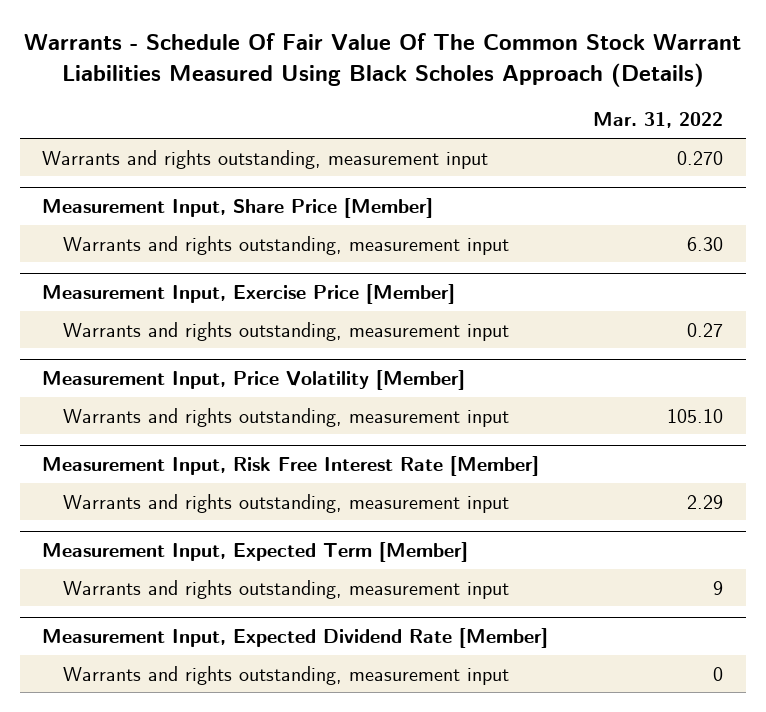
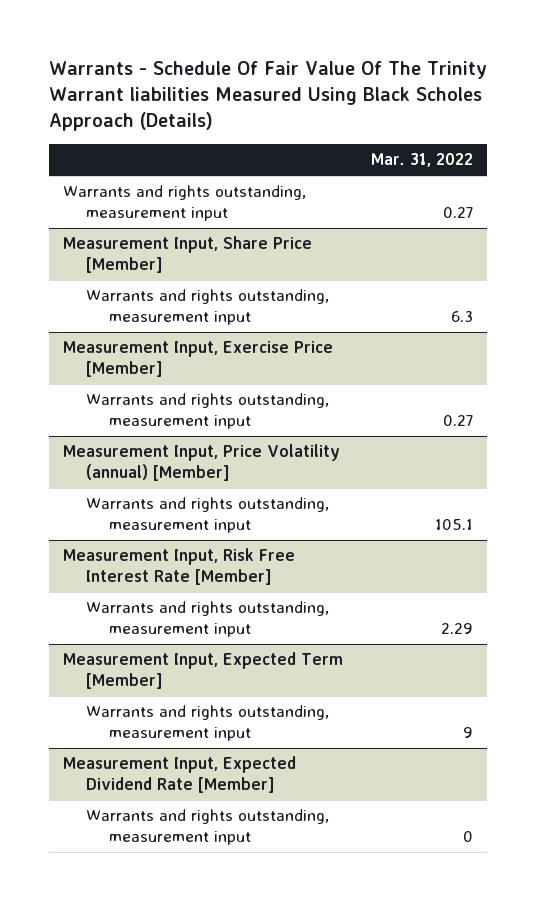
- Warrants - Schedule Of Fair Value Of The Common Stock Warrant Liabilities Measured Using Black Scholes Approach (Details)
+ Warrants - Schedule Of Fair Value Of The Trinity Warrant liabilities Measured Using Black Scholes Approach (Details)
- Warrants and rights outstanding, measurement input | 0.270
+ Warrants and rights outstanding, measurement input | 0.27
@ Measurement Input, Share Price [Member]
- Warrants and rights outstanding, measurement input | 6.30
+ Warrants and rights outstanding, measurement input | 6.3
- Measurement Input, Price Volatility [Member]
- Warrants and rights outstanding, measurement input | 105.10
+ Measurement Input, Price Volatility (annual) [Member]
+ Warrants and rights outstanding, measurement input | 105.1

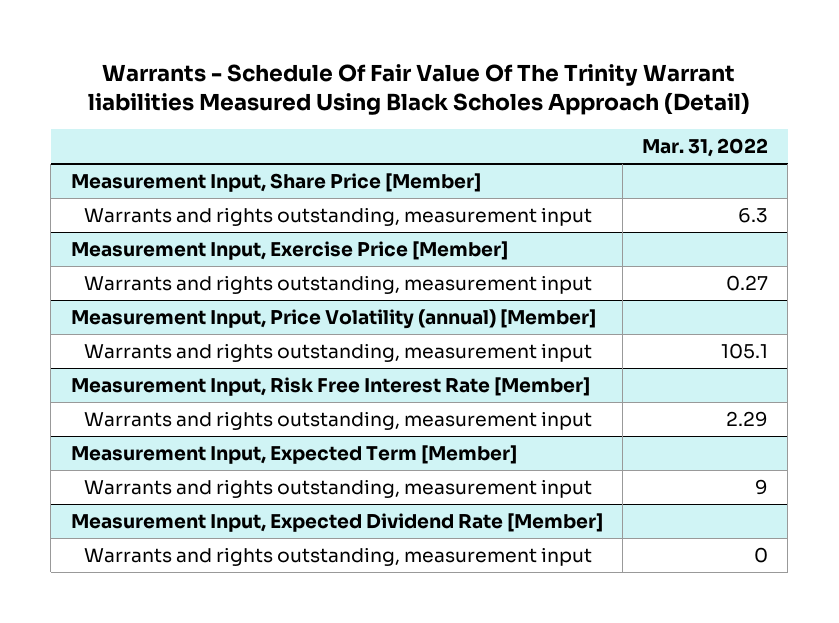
- Warrants - Schedule Of Fair Value Of The Trinity Warrant liabilities Measured Using Black Scholes Approach (Details)
+ Warrants - Schedule Of Fair Value Of The Trinity Warrant liabilities Measured Using Black Scholes Approach (Detail)
- Warrants and rights outstanding, measurement input | 0.27

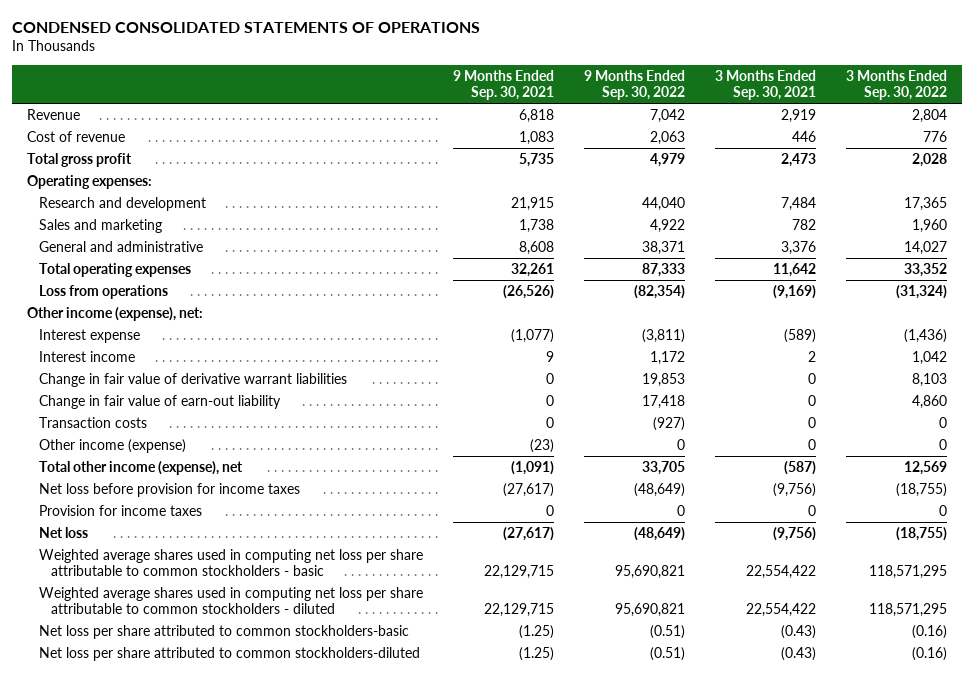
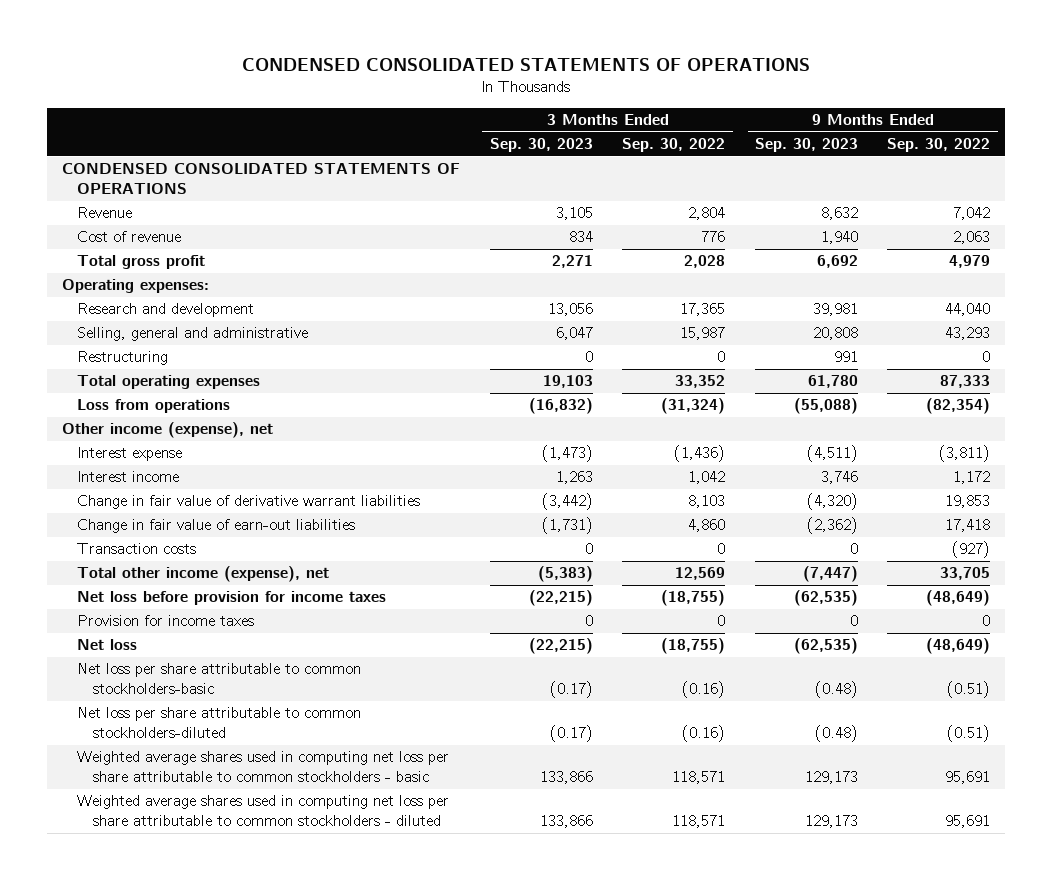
- | 9 Months Ended Sep. 30, 2021 | 9 Months Ended Sep. 30, 2022 | 3 Months Ended Sep. 30, 2021 | 3 Months Ended Sep. 30, 2022
+ | 3 Months Ended Sep. 30, 2023 | 3 Months Ended Sep. 30, 2022 | 9 Months Ended Sep. 30, 2023 | 9 Months Ended Sep. 30, 2022
+ CONDENSED CONSOLIDATED STATEMENTS OF OPERATIONS
- Sales and marketing | 1,738 | 4,922 | 782 | 1,960
- General and administrative | 8,608 | 38,371 | 3,376 | 14,027
+ Selling, general and administrative | 6,047 | 15,987 | 20,808 | 43,293
+ Restructuring | 0 | 0 | 991 | 0
- Other income (expense), net:
+ Other income (expense), net
- Change in fair value of earn-out liability | 0 | 17,418 | 0 | 4,860
+ Change in fair value of earn-out liabilities | (1,731) | 4,860 | (2,362) | 17,418
- Other income (expense) | (23) | 0 | 0 | 0
- Weighted average shares used in computing net loss per share attributable to common stockholders - basic | 22,129,715 | 95,690,821 | 22,554,422 | 118,571,295
- Weighted average shares used in computing net loss per share attributable to common stockholders - diluted | 22,129,715 | 95,690,821 | 22,554,422 | 118,571,295
- Net loss per share attributed to common stockholders-basic | (1.25) | (0.51) | (0.43) | (0.16)
- Net loss per share attributed to common stockholders-diluted | (1.25) | (0.51) | (0.43) | (0.16)
+ Net loss per share attributable to common stockholders-basic | (0.17) | (0.16) | (0.48) | (0.51)
+ Net loss per share attributable to common stockholders-diluted | (0.17) | (0.16) | (0.48) | (0.51)
+ Weighted average shares used in computing net loss per share attributable to common stockholders - basic | 133,866 | 118,571 | 129,173 | 95,691
+ Weighted average shares used in computing net loss per share attributable to common stockholders - diluted | 133,866 | 118,571 | 129,173 | 95,691

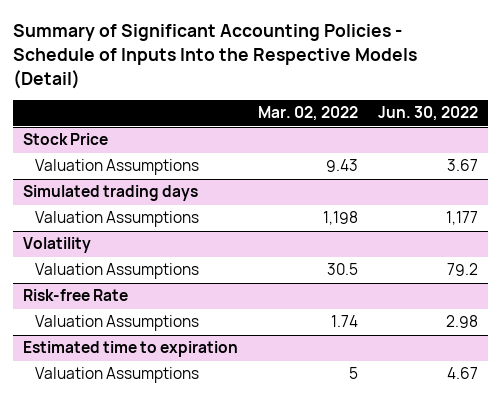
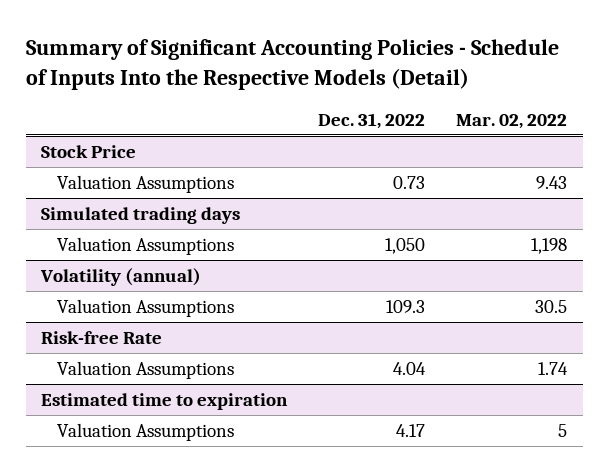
- | Mar. 02, 2022 | Jun. 30, 2022
+ | Dec. 31, 2022 | Mar. 02, 2022
- Volatility
+ Volatility (annual)

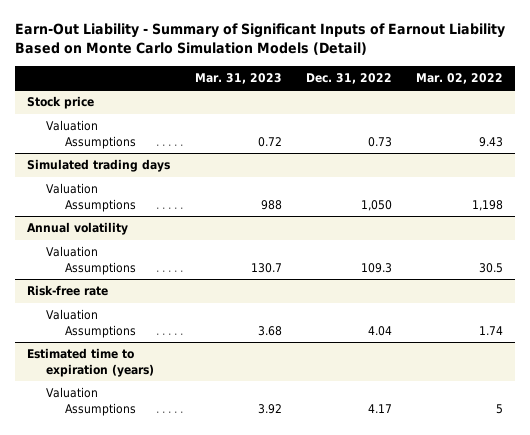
- Summary of Significant Accounting Policies - Schedule of Inputs Into the Respective Models (Detail)
+ Earn-Out Liability - Summary of Significant Inputs of Earnout Liability Based on Monte Carlo Simulation Models (Detail)
- | Dec. 31, 2022 | Mar. 02, 2022
+ | Mar. 31, 2023 | Dec. 31, 2022 | Mar. 02, 2022
- Stock Price
+ Stock price
- Volatility (annual)
+ Annual volatility
- Risk-free Rate
+ Risk-free rate
- Estimated time to expiration
+ Estimated time to expiration (years)

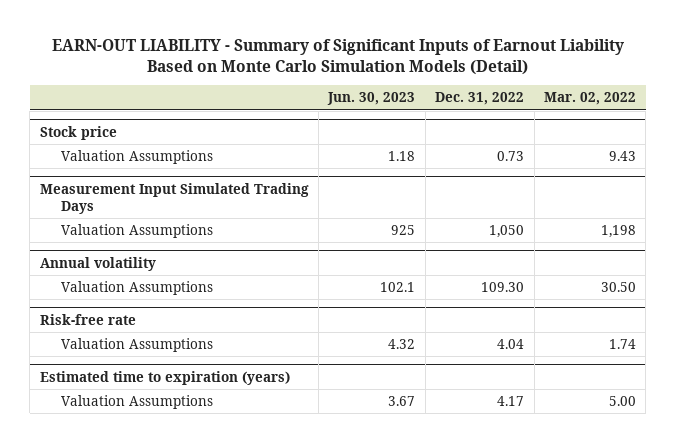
- Earn-Out Liability - Summary of Significant Inputs of Earnout Liability Based on Monte Carlo Simulation Models (Detail)
+ EARN-OUT LIABILITY - Summary of Significant Inputs of Earnout Liability Based on Monte Carlo Simulation Models (Detail)
- | Mar. 31, 2023 | Dec. 31, 2022 | Mar. 02, 2022
+ | Jun. 30, 2023 | Dec. 31, 2022 | Mar. 02, 2022
- Simulated trading days
+ Measurement Input Simulated Trading Days
@ Annual volatility
- Valuation Assumptions | 130.7 | 109.3 | 30.5
+ Valuation Assumptions | 102.1 | 109.30 | 30.50
@ Estimated time to expiration (years)
- Valuation Assumptions | 3.92 | 4.17 | 5
+ Valuation Assumptions | 3.67 | 4.17 | 5.00

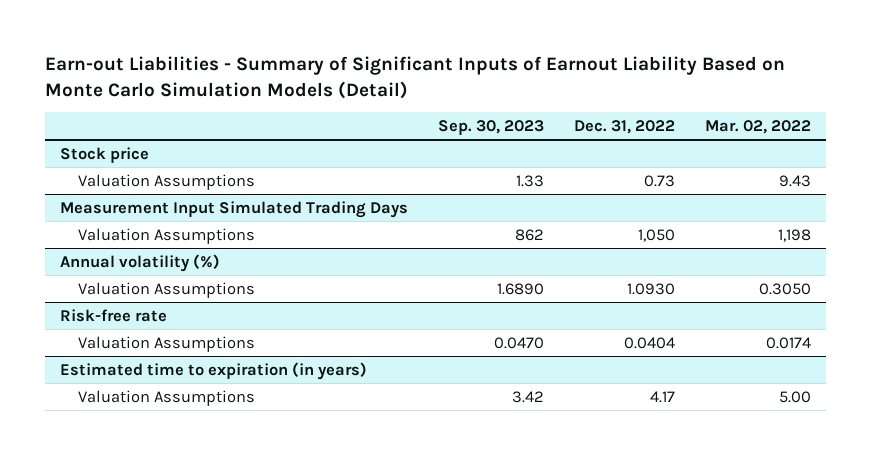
- EARN-OUT LIABILITY - Summary of Significant Inputs of Earnout Liability Based on Monte Carlo Simulation Models (Detail)
+ Earn-out Liabilities - Summary of Significant Inputs of Earnout Liability Based on Monte Carlo Simulation Models (Detail)
- | Jun. 30, 2023 | Dec. 31, 2022 | Mar. 02, 2022
+ | Sep. 30, 2023 | Dec. 31, 2022 | Mar. 02, 2022
- Annual volatility
- Valuation Assumptions | 102.1 | 109.30 | 30.50
+ Annual volatility (%)
+ Valuation Assumptions | 1.6890 | 1.0930 | 0.3050
@ Risk-free rate
- Valuation Assumptions | 4.32 | 4.04 | 1.74
- Estimated time to expiration (years)
@ Risk-free rate
+ Valuation Assumptions | 0.0470 | 0.0404 | 0.0174
+ Estimated time to expiration (in years)

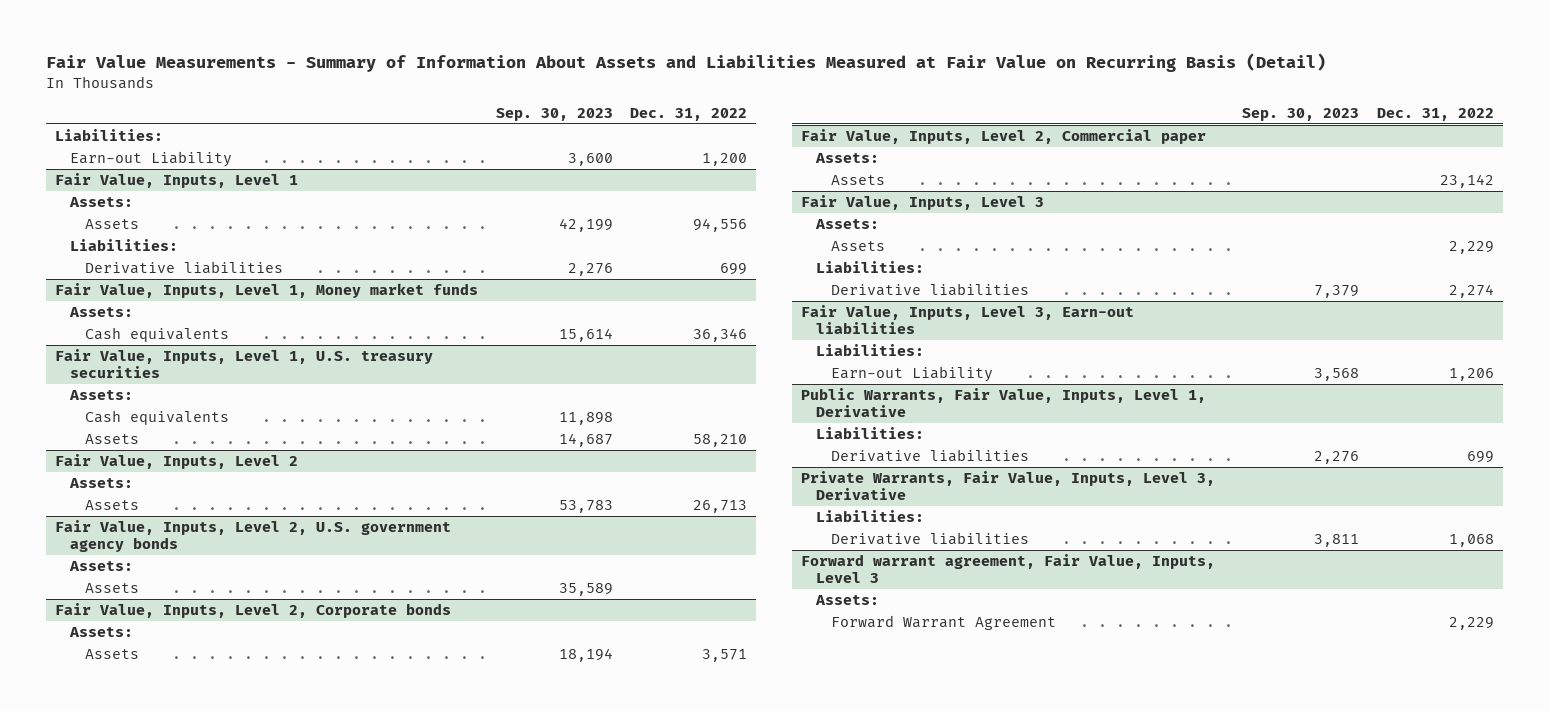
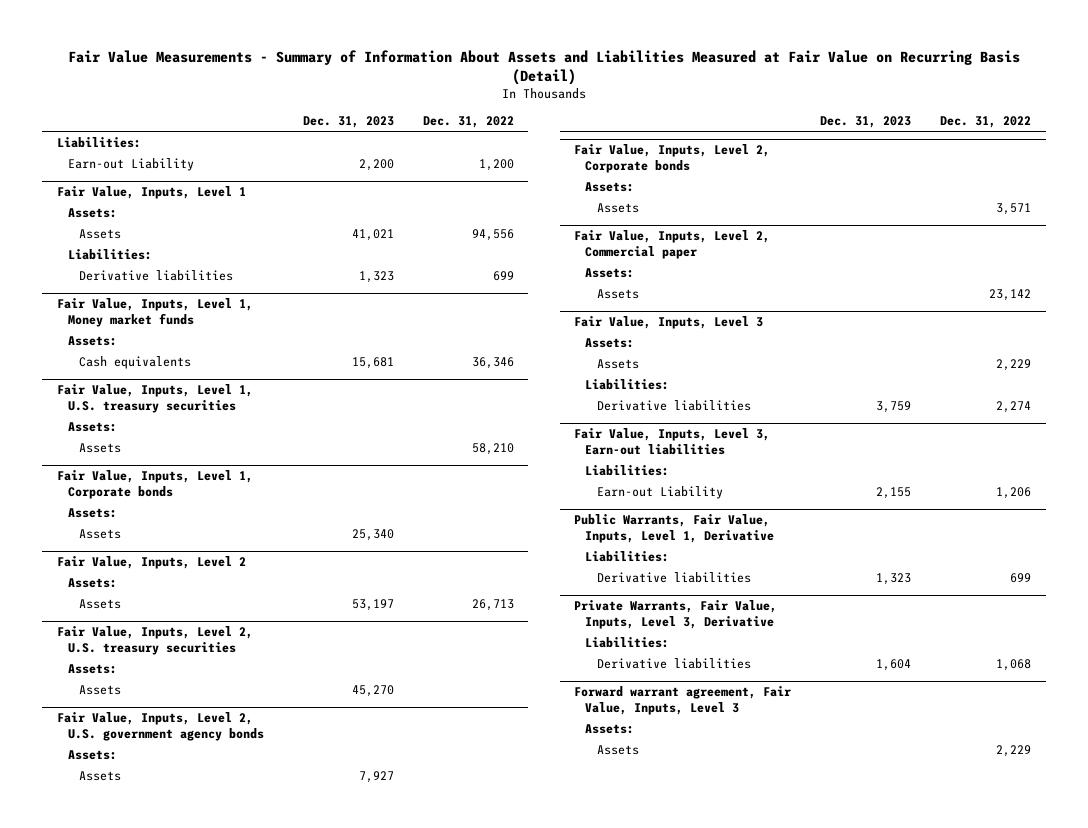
- | Sep. 30, 2023 | Dec. 31, 2022
+ | Dec. 31, 2023 | Dec. 31, 2022
@ Fair Value, Inputs, Level 1, U.S. treasury securities
- Cash equivalents | 11,898 |
+ Fair Value, Inputs, Level 1, Corporate bonds
+ Assets:
+ Assets | 25,340 |
+ Fair Value, Inputs, Level 2, U.S. treasury securities
+ Assets:
+ Assets | 45,270 |
@ Forward warrant agreement, Fair Value, Inputs, Level 3
- Forward Warrant Agreement | | 2,229
+ Assets | | 2,229

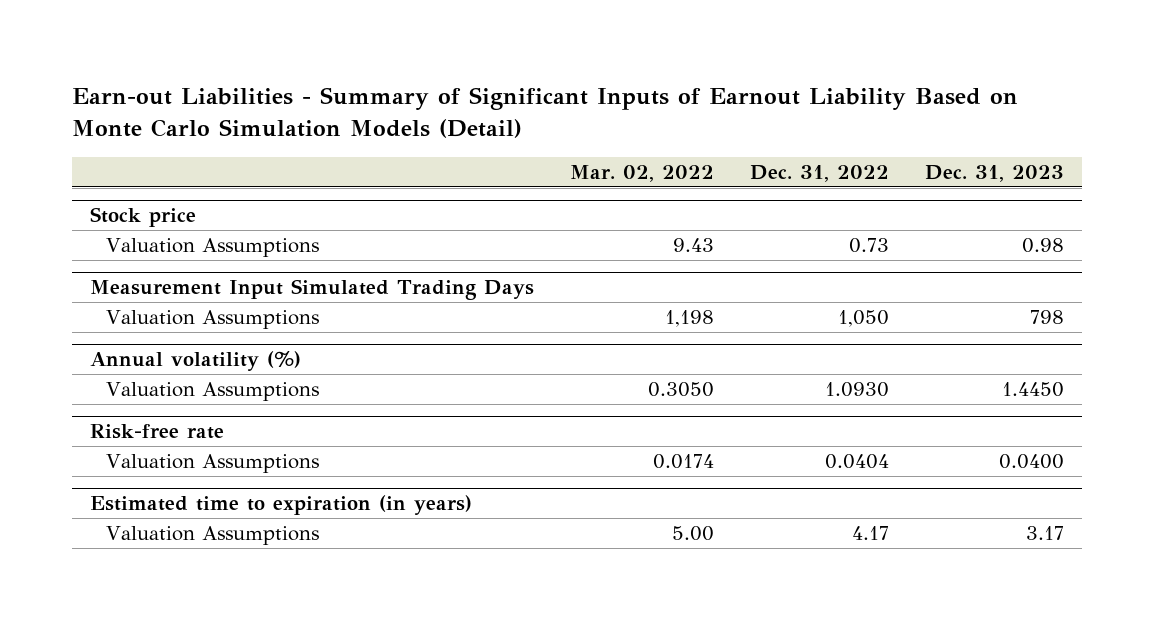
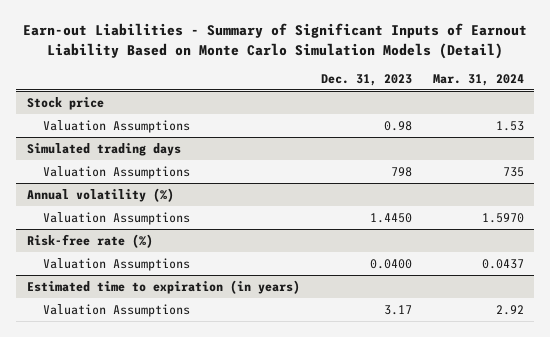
- | Mar. 02, 2022 | Dec. 31, 2022 | Dec. 31, 2023
+ | Dec. 31, 2023 | Mar. 31, 2024
- Measurement Input Simulated Trading Days
+ Simulated trading days
- Risk-free rate
+ Risk-free rate (%)

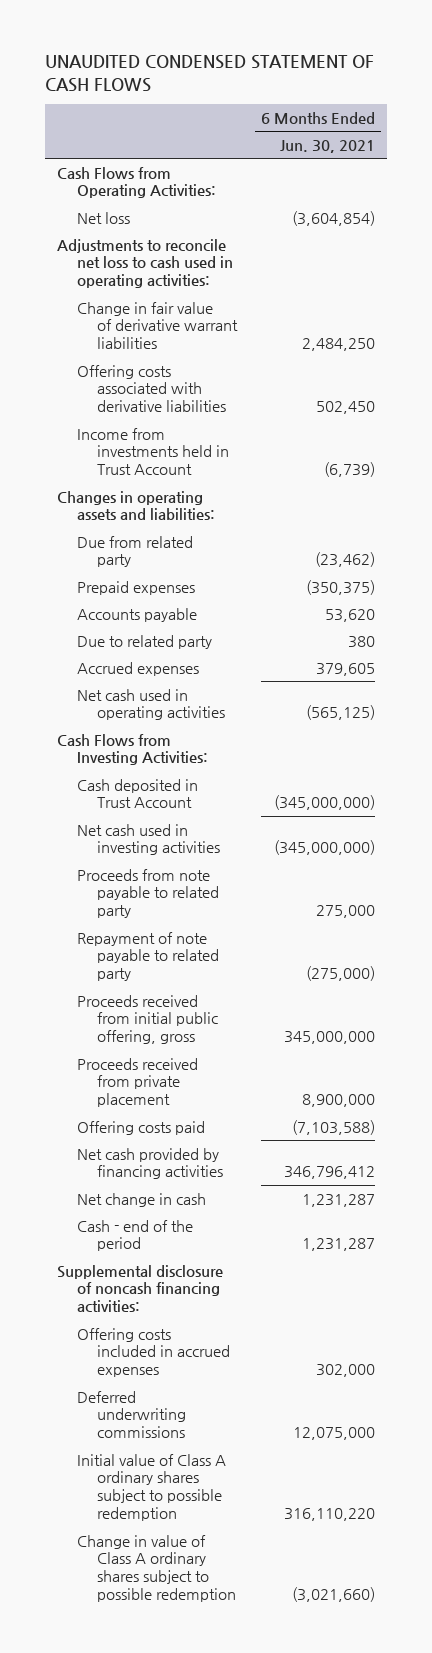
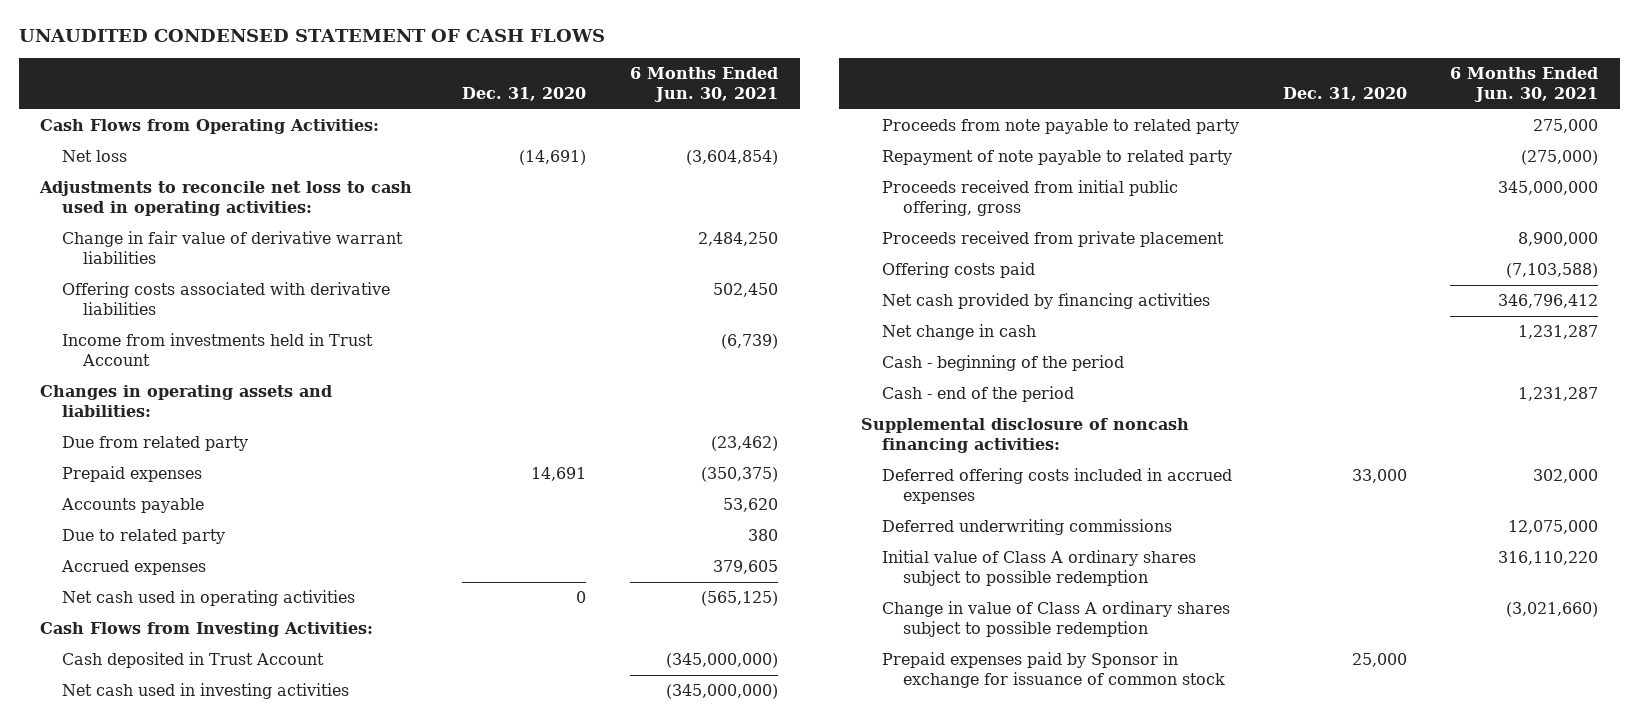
- | 6 Months Ended Jun. 30, 2021
+ | Dec. 31, 2020 | 6 Months Ended Jun. 30, 2021
+ Cash - beginning of the period
- Offering costs included in accrued expenses | 302,000
+ Deferred offering costs included in accrued expenses | 33,000 | 302,000
+ Prepaid expenses paid by Sponsor in exchange for issuance of common stock | 25,000 |

